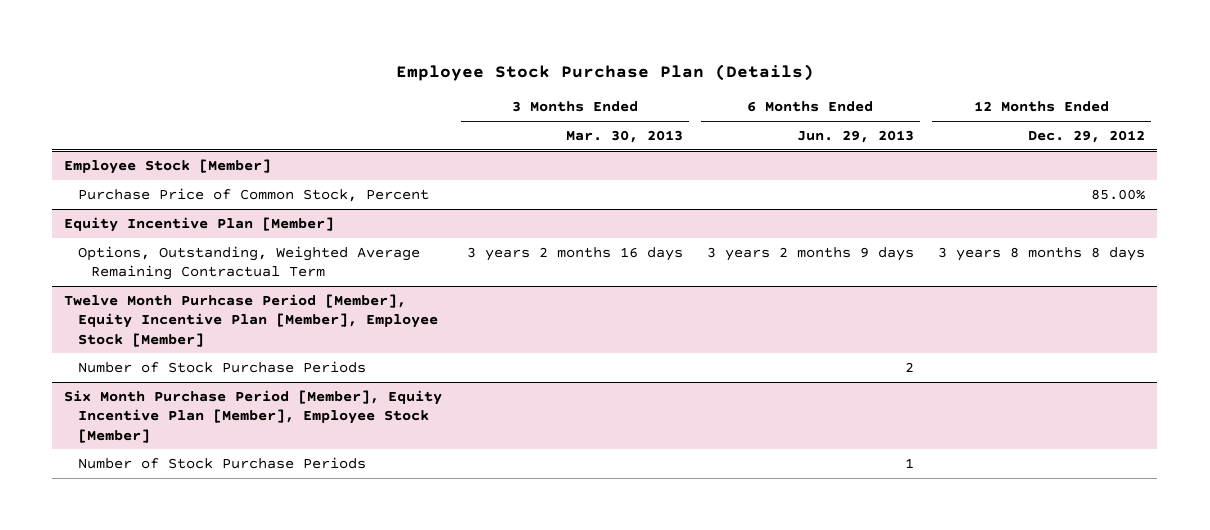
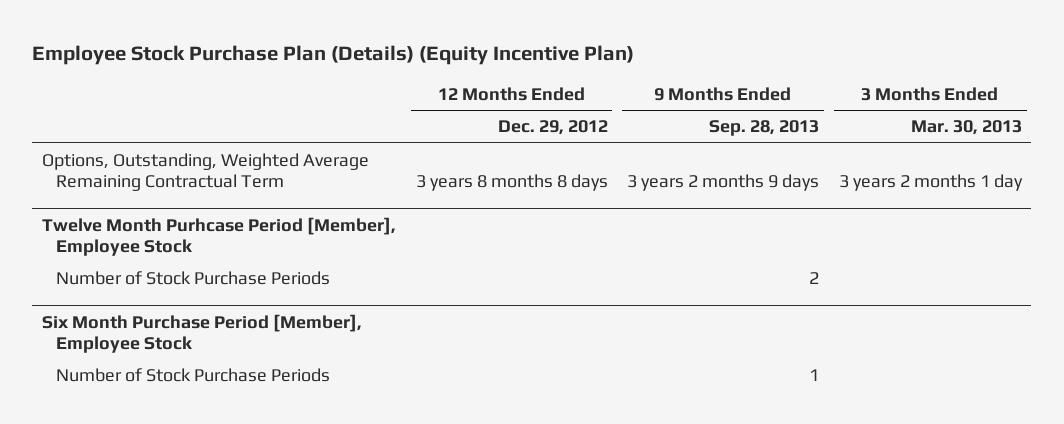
- Employee Stock Purchase Plan (Details)
+ Employee Stock Purchase Plan (Details) (Equity Incentive Plan)
- | 3 Months Ended Mar. 30, 2013 | 6 Months Ended Jun. 29, 2013 | 12 Months Ended Dec. 29, 2012
+ | 12 Months Ended Dec. 29, 2012 | 9 Months Ended Sep. 28, 2013 | 3 Months Ended Mar. 30, 2013
- Employee Stock [Member]
- Purchase Price of Common Stock, Percent | | | 85.00%
- Equity Incentive Plan [Member]
- Options, Outstanding, Weighted Average Remaining Contractual Term | 3 years 2 months 16 days | 3 years 2 months 9 days | 3 years 8 months 8 days
- Twelve Month Purhcase Period [Member], Equity Incentive Plan [Member], Employee Stock [Member]
+ Options, Outstanding, Weighted Average Remaining Contractual Term | 3 years 8 months 8 days | 3 years 2 months 9 days | 3 years 2 months 1 day
+ Twelve Month Purhcase Period [Member], Employee Stock
- Six Month Purchase Period [Member], Equity Incentive Plan [Member], Employee Stock [Member]
+ Six Month Purchase Period [Member], Employee Stock

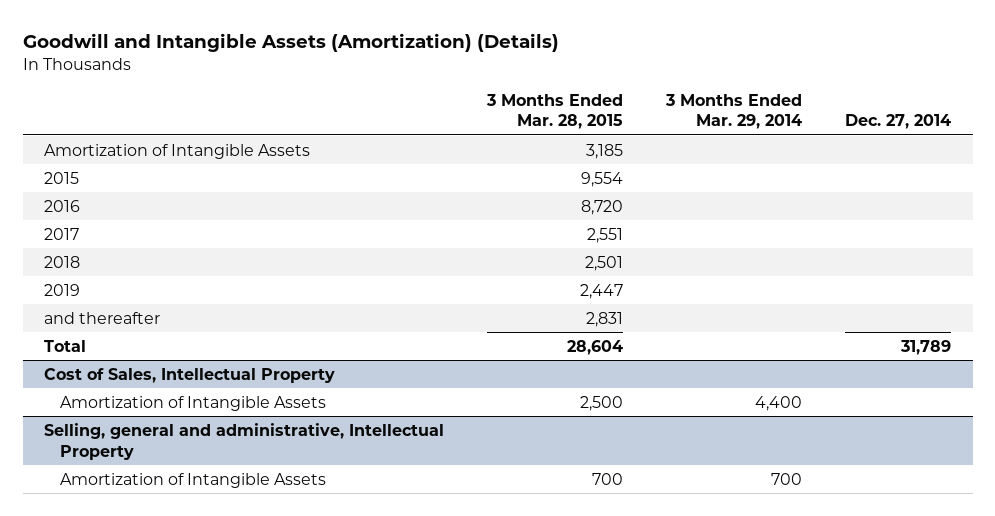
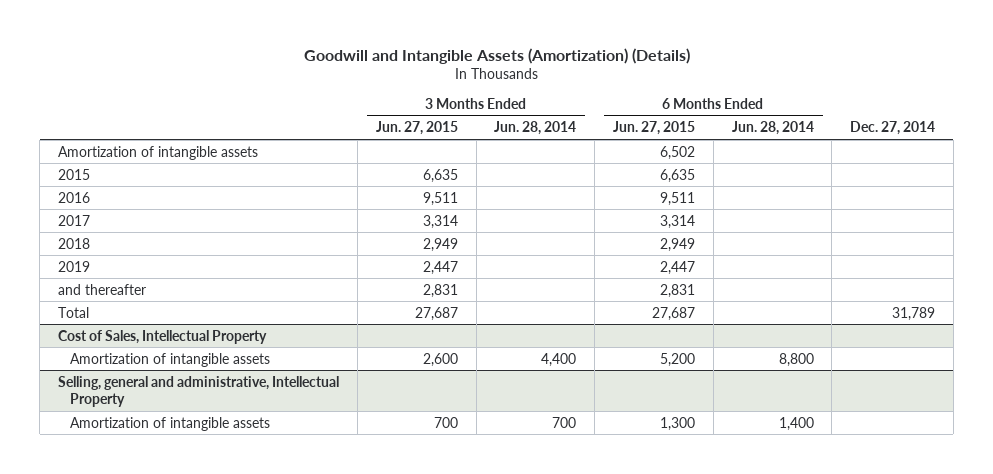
- | 3 Months Ended Mar. 28, 2015 | 3 Months Ended Mar. 29, 2014 | Dec. 27, 2014
+ | 3 Months Ended Jun. 27, 2015 | 3 Months Ended Jun. 28, 2014 | 6 Months Ended Jun. 27, 2015 | 6 Months Ended Jun. 28, 2014 | Dec. 27, 2014
- Amortization of Intangible Assets | 3,185 | |
+ Amortization of intangible assets | | | 6,502 | |
@ Cost of Sales, Intellectual Property
- Amortization of Intangible Assets | 2,500 | 4,400 |
+ Amortization of intangible assets | 2,600 | 4,400 | 5,200 | 8,800 |
@ Selling, general and administrative, Intellectual Property
- Amortization of Intangible Assets | 700 | 700 |
+ Amortization of intangible assets | 700 | 700 | 1,300 | 1,400 |

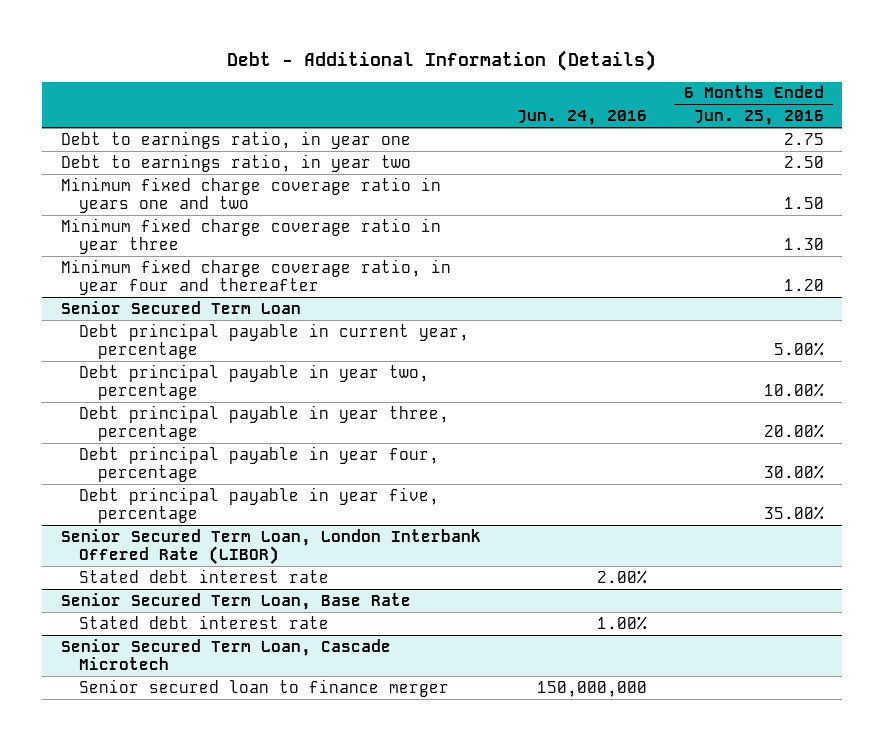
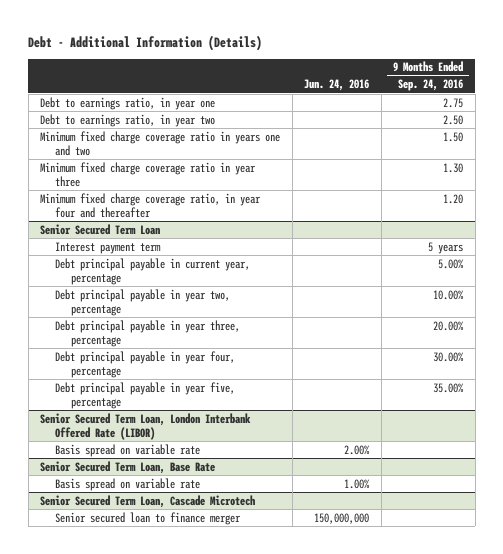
- | Jun. 24, 2016 | 6 Months Ended Jun. 25, 2016
+ | Jun. 24, 2016 | 9 Months Ended Sep. 24, 2016
@ Senior Secured Term Loan
+ Interest payment term | | 5 years
@ Senior Secured Term Loan, London Interbank Offered Rate (LIBOR)
- Stated debt interest rate | 2.00% |
+ Basis spread on variable rate | 2.00% |
@ Senior Secured Term Loan, Base Rate
- Stated debt interest rate | 1.00% |
+ Basis spread on variable rate | 1.00% |

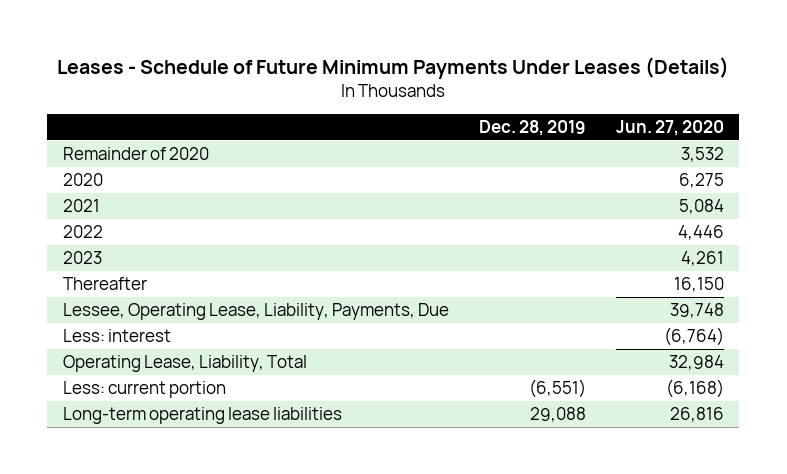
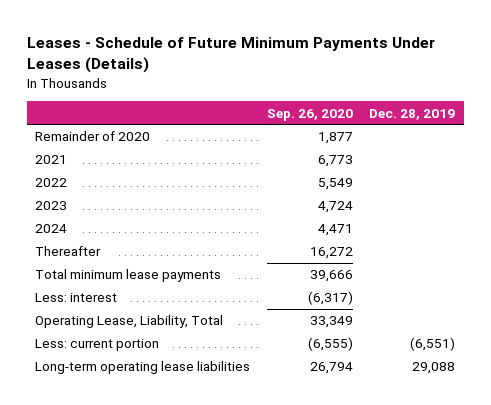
- | Dec. 28, 2019 | Jun. 27, 2020
+ | Sep. 26, 2020 | Dec. 28, 2019
- 2020 | | 6,275
+ 2024 | 4,471 |
- Lessee, Operating Lease, Liability, Payments, Due | | 39,748
+ Total minimum lease payments | 39,666 |

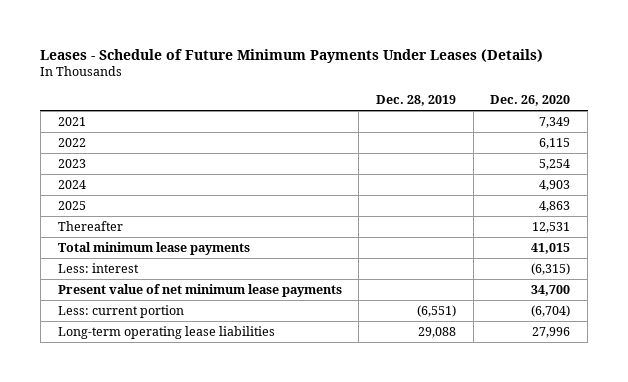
- | Sep. 26, 2020 | Dec. 28, 2019
+ | Dec. 28, 2019 | Dec. 26, 2020
- Remainder of 2020 | 1,877 |
+ 2025 | | 4,863
- Operating Lease, Liability, Total | 33,349 |
+ Present value of net minimum lease payments | | 34,700

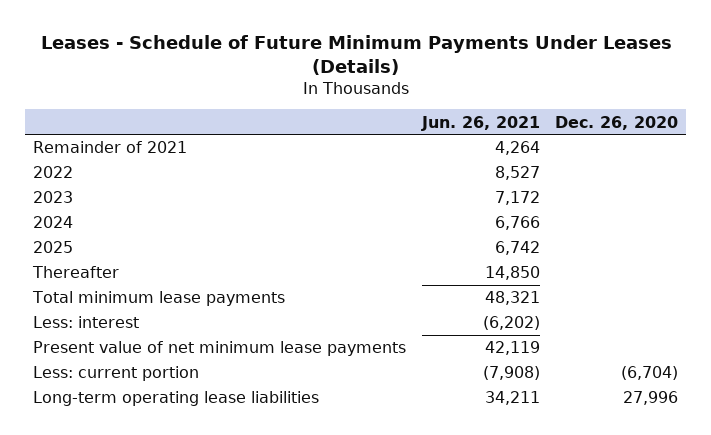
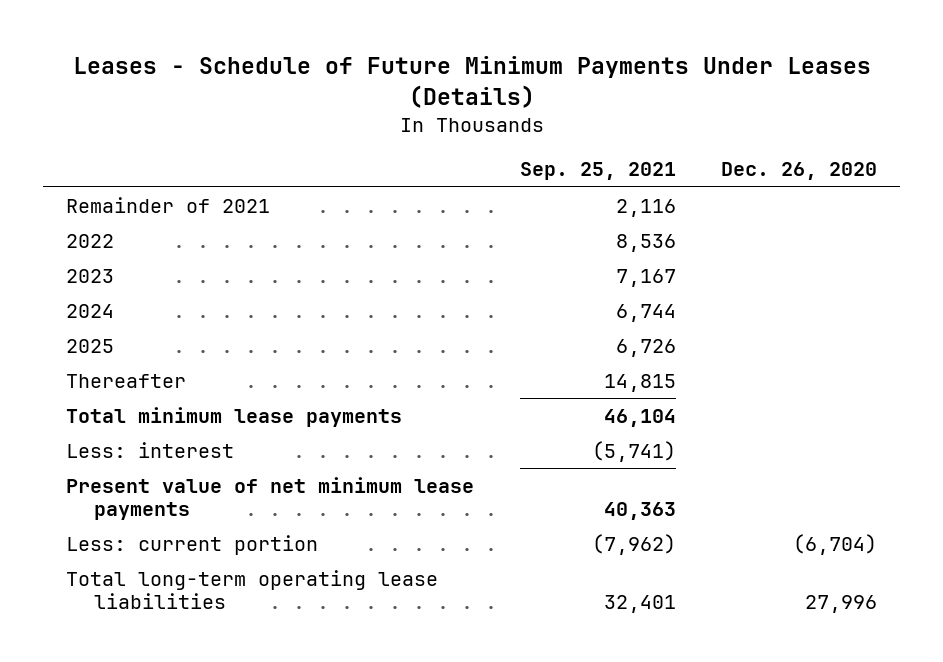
- | Jun. 26, 2021 | Dec. 26, 2020
+ | Sep. 25, 2021 | Dec. 26, 2020
- Long-term operating lease liabilities | 34,211 | 27,996
+ Total long-term operating lease liabilities | 32,401 | 27,996

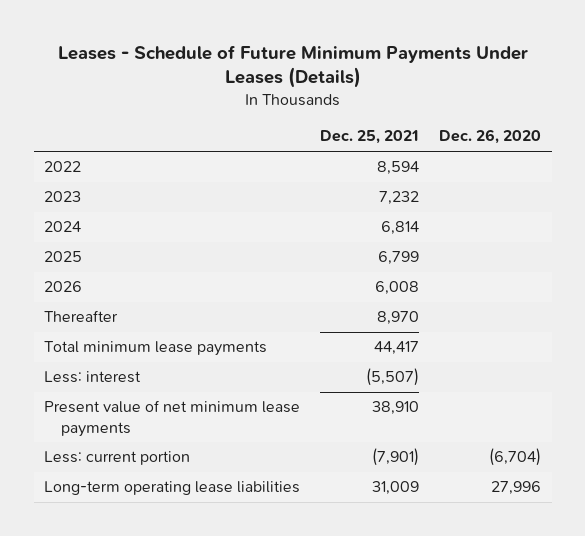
- | Sep. 25, 2021 | Dec. 26, 2020
+ | Dec. 25, 2021 | Dec. 26, 2020
- Remainder of 2021 | 2,116 |
+ 2026 | 6,008 |
- Total long-term operating lease liabilities | 32,401 | 27,996
+ Long-term operating lease liabilities | 31,009 | 27,996

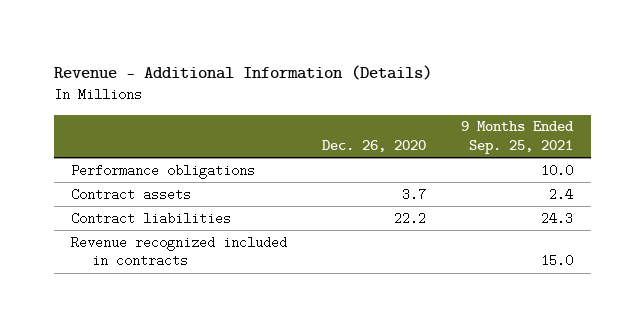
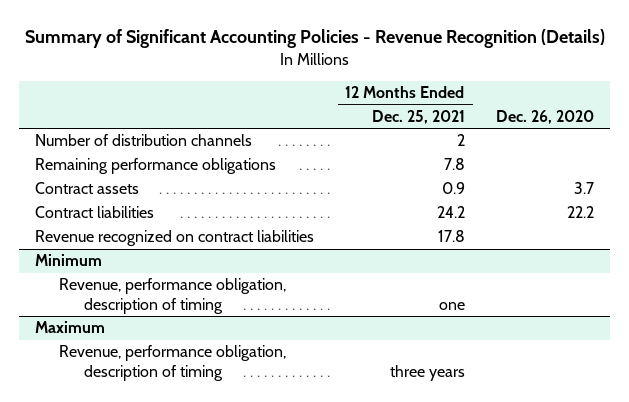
- Revenue - Additional Information (Details)
+ Summary of Significant Accounting Policies - Revenue Recognition (Details)
- | Dec. 26, 2020 | 9 Months Ended Sep. 25, 2021
+ | 12 Months Ended Dec. 25, 2021 | Dec. 26, 2020
- Performance obligations | | 10.0
+ Number of distribution channels | 2 |
+ Remaining performance obligations | 7.8 |
- Revenue recognized included in contracts | | 15.0
+ Revenue recognized on contract liabilities | 17.8 |
+ Minimum
+ Revenue, performance obligation, description of timing | one |
+ Maximum
+ Revenue, performance obligation, description of timing | three years |

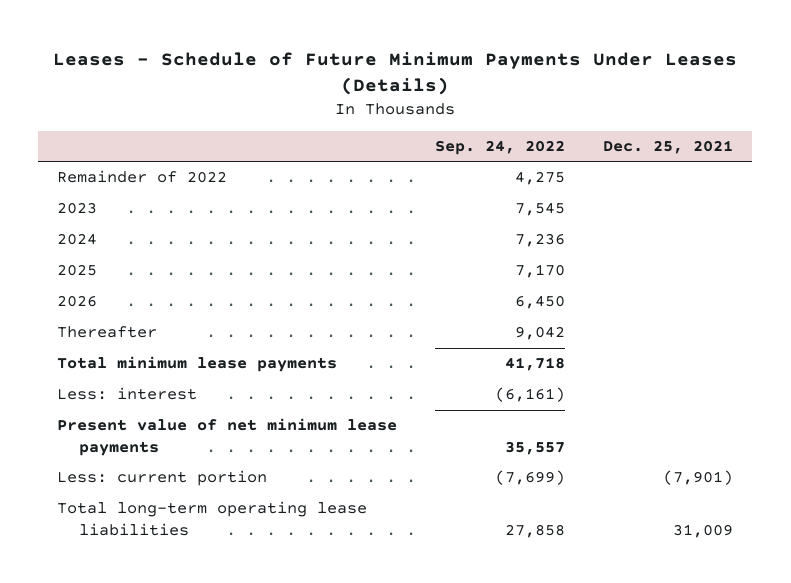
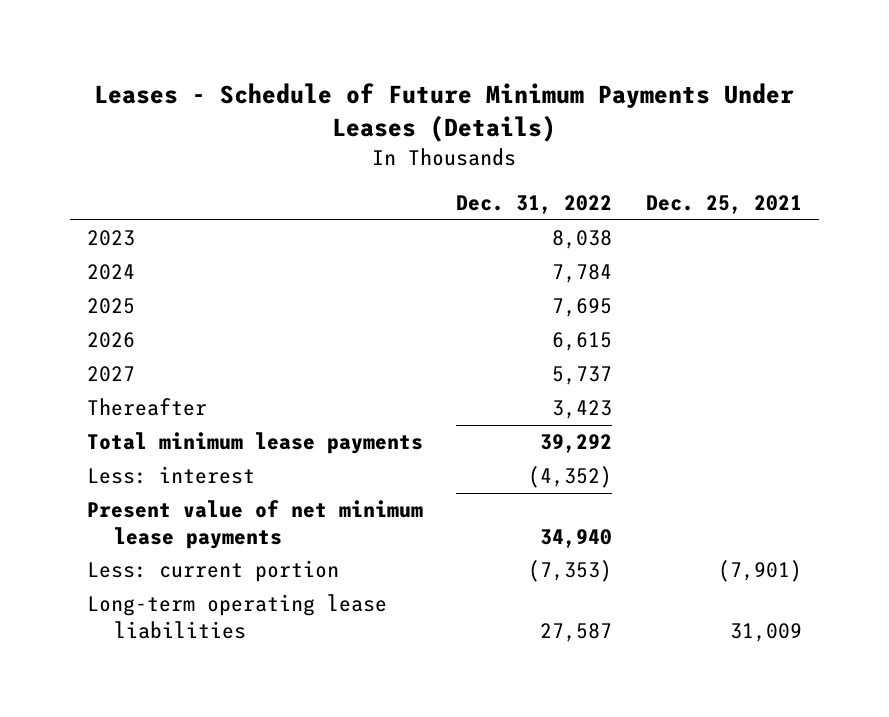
- | Sep. 24, 2022 | Dec. 25, 2021
+ | Dec. 31, 2022 | Dec. 25, 2021
- Remainder of 2022 | 4,275 |
+ 2027 | 5,737 |
- Total long-term operating lease liabilities | 27,858 | 31,009
+ Long-term operating lease liabilities | 27,587 | 31,009

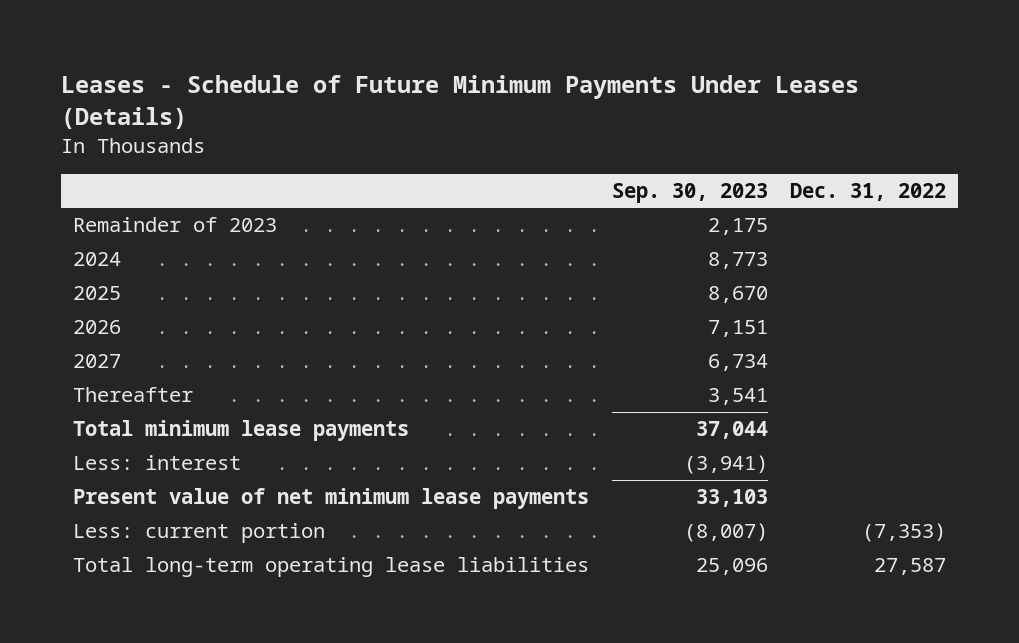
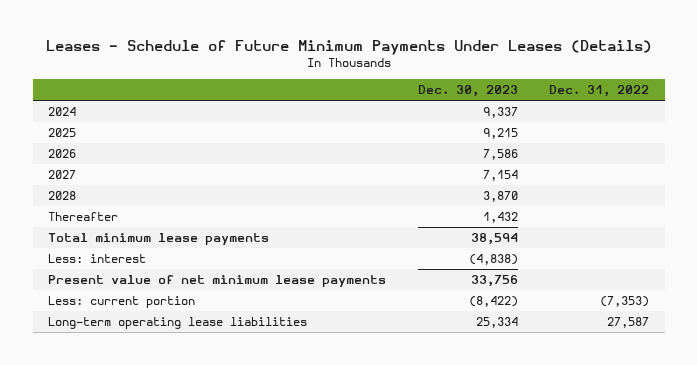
- | Sep. 30, 2023 | Dec. 31, 2022
+ | Dec. 30, 2023 | Dec. 31, 2022
- Remainder of 2023 | 2,175 |
+ 2028 | 3,870 |
- Total long-term operating lease liabilities | 25,096 | 27,587
+ Long-term operating lease liabilities | 25,334 | 27,587

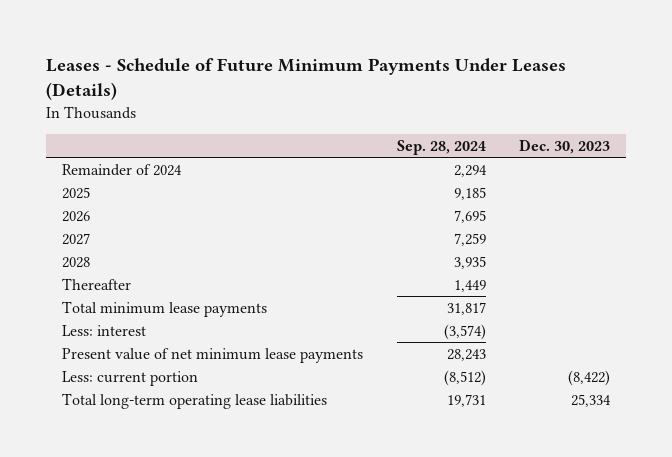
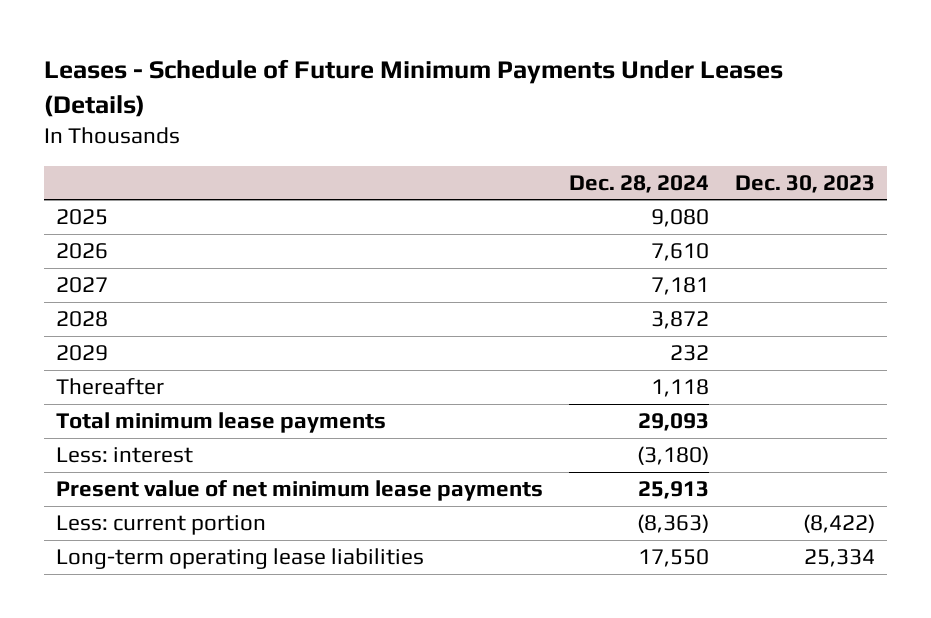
- | Sep. 28, 2024 | Dec. 30, 2023
+ | Dec. 28, 2024 | Dec. 30, 2023
- Remainder of 2024 | 2,294 |
+ 2029 | 232 |
- Total long-term operating lease liabilities | 19,731 | 25,334
+ Long-term operating lease liabilities | 17,550 | 25,334

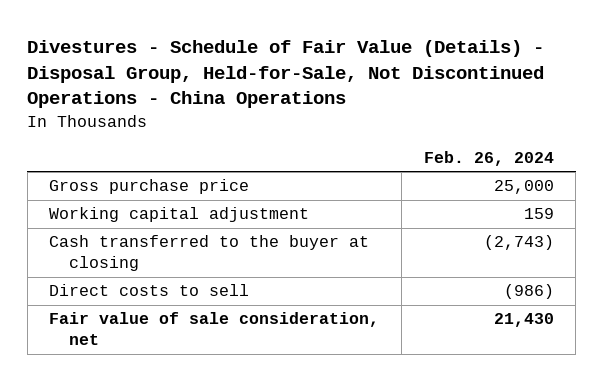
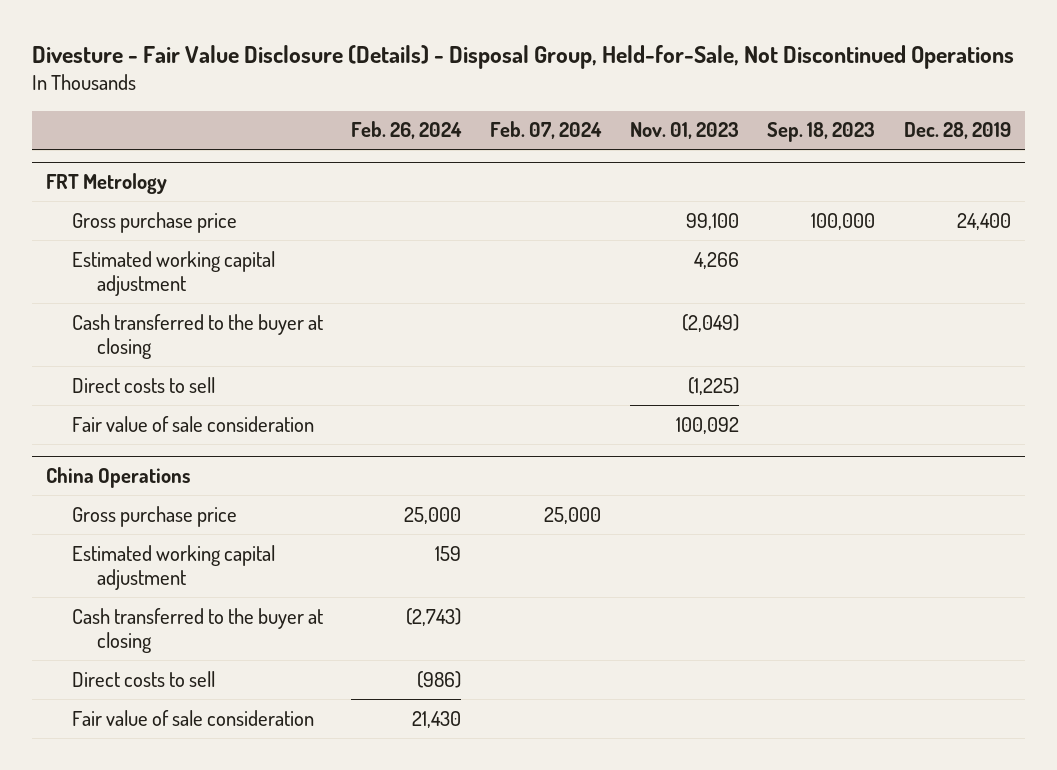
- Divestures - Schedule of Fair Value (Details) - Disposal Group, Held-for-Sale, Not Discontinued Operations - China Operations
+ Divesture - Fair Value Disclosure (Details) - Disposal Group, Held-for-Sale, Not Discontinued Operations
- | Feb. 26, 2024
+ | Feb. 26, 2024 | Feb. 07, 2024 | Nov. 01, 2023 | Sep. 18, 2023 | Dec. 28, 2019
+ FRT Metrology
+ Gross purchase price | | | 99,100 | 100,000 | 24,400
+ Estimated working capital adjustment | | | 4,266 | |
+ Cash transferred to the buyer at closing | | | (2,049) | |
+ Direct costs to sell | | | (1,225) | |
+ Fair value of sale consideration | | | 100,092 | |
+ China Operations
- Working capital adjustment | 159
+ Estimated working capital adjustment | 159 | | | |
- Fair value of sale consideration, net | 21,430
+ Fair value of sale consideration | 21,430 | | | |

